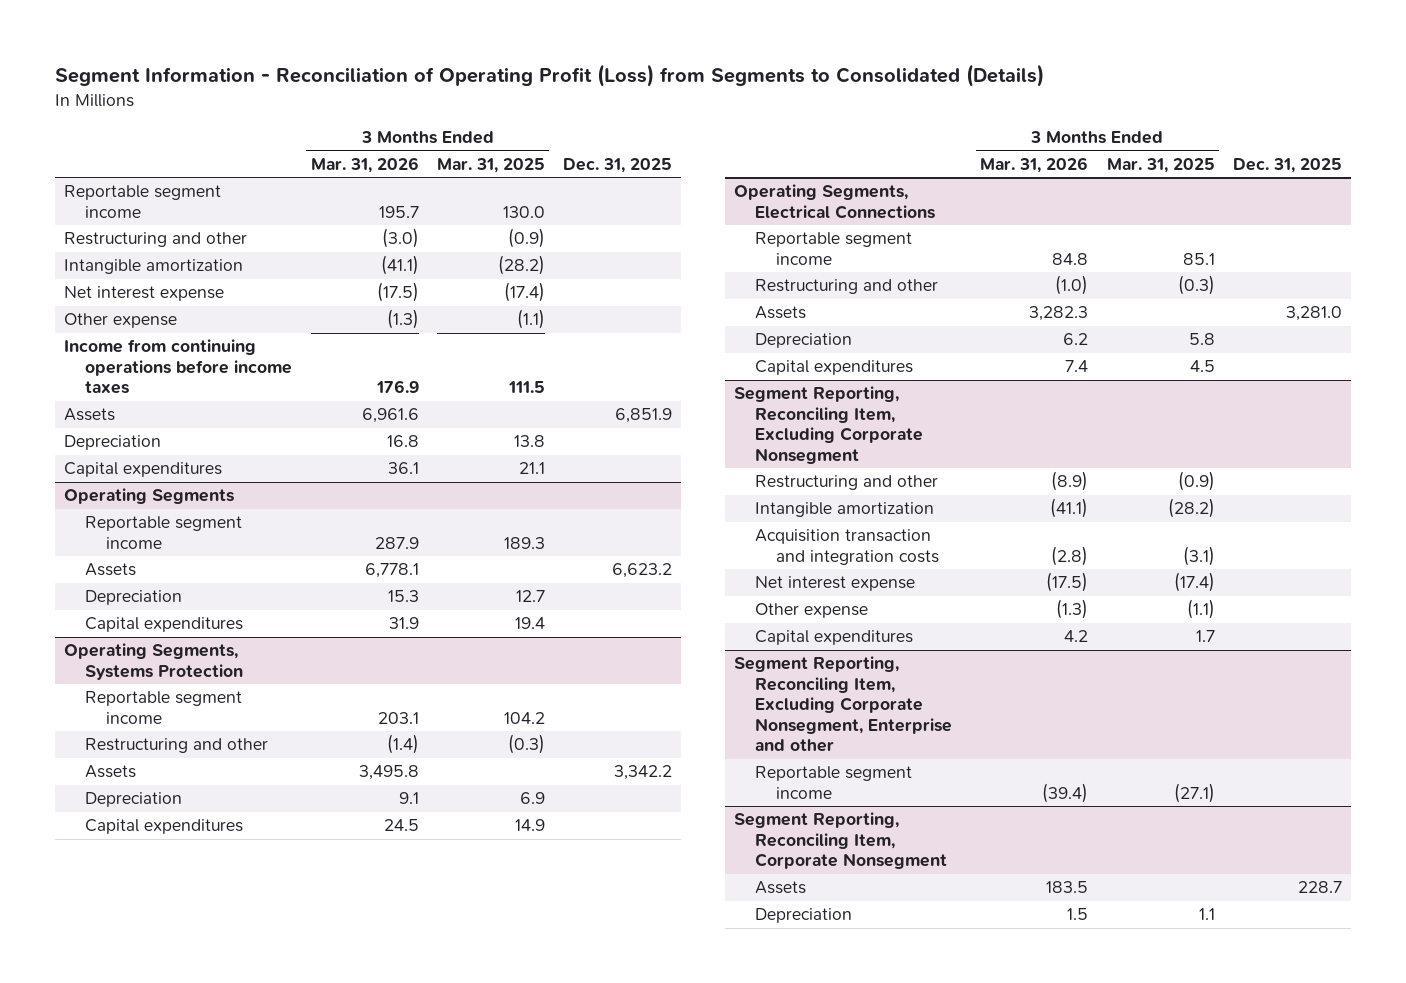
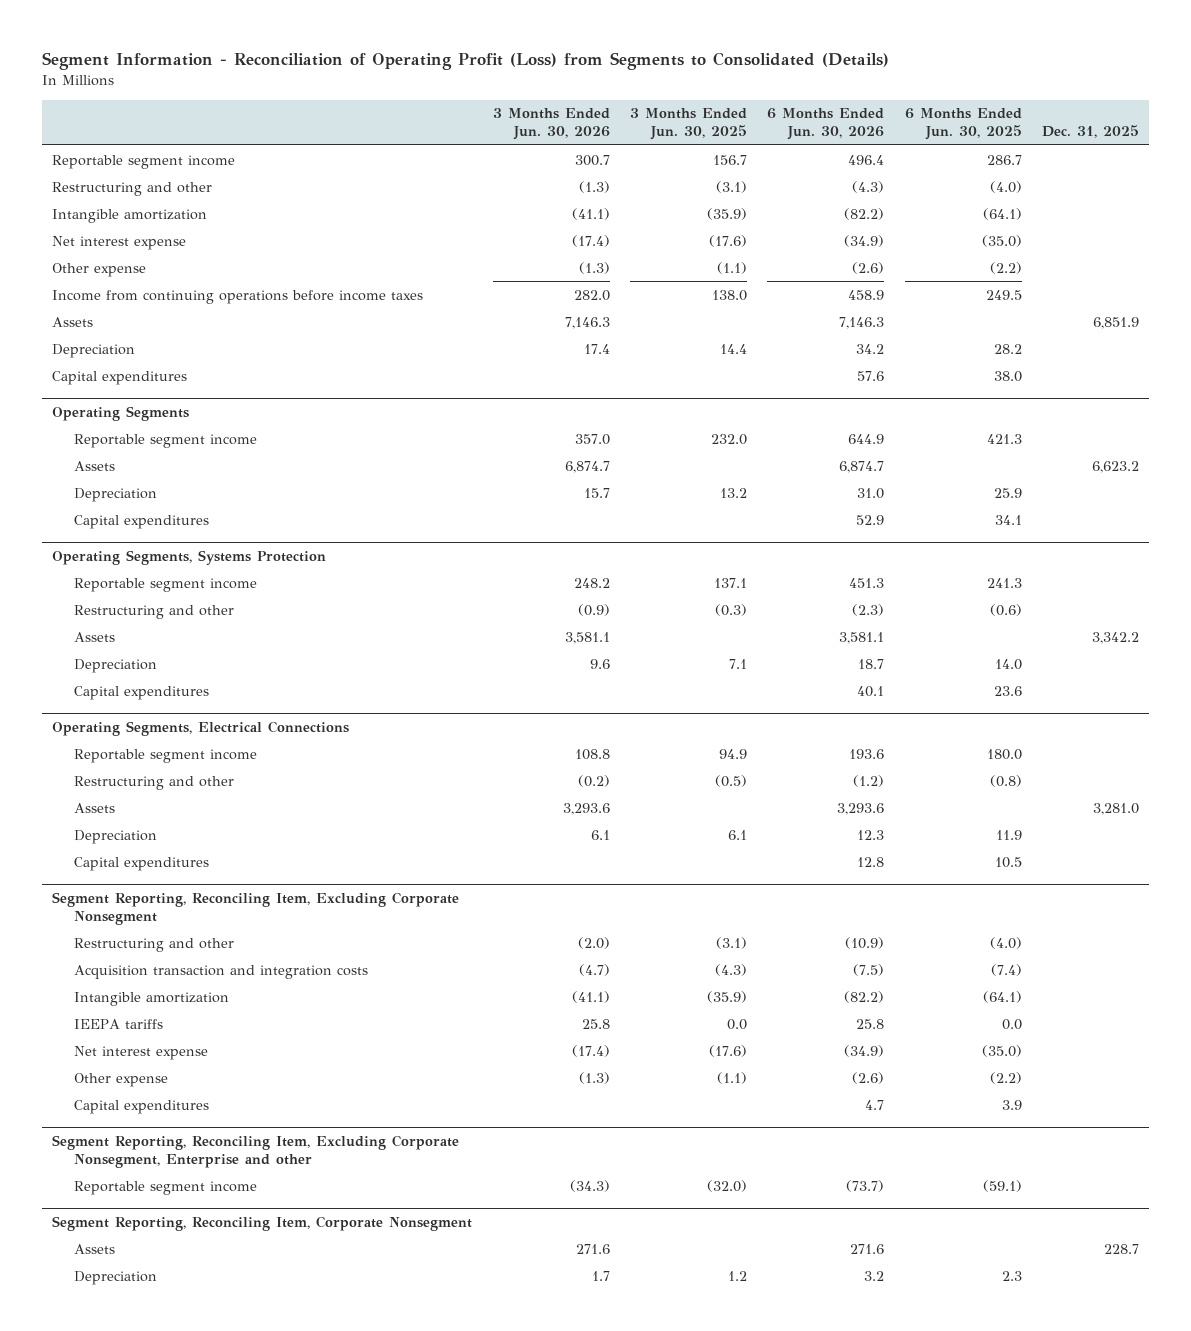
- | 3 Months Ended Mar. 31, 2026 | 3 Months Ended Mar. 31, 2025 | Dec. 31, 2025
+ | 3 Months Ended Jun. 30, 2026 | 3 Months Ended Jun. 30, 2025 | 6 Months Ended Jun. 30, 2026 | 6 Months Ended Jun. 30, 2025 | Dec. 31, 2025
@ Segment Reporting, Reconciling Item, Excluding Corporate Nonsegment
moved down: Intangible amortization | (41.1) | (35.9) | (82.2) | (64.1) |
+ IEEPA tariffs | 25.8 | 0.0 | 25.8 | 0.0 |

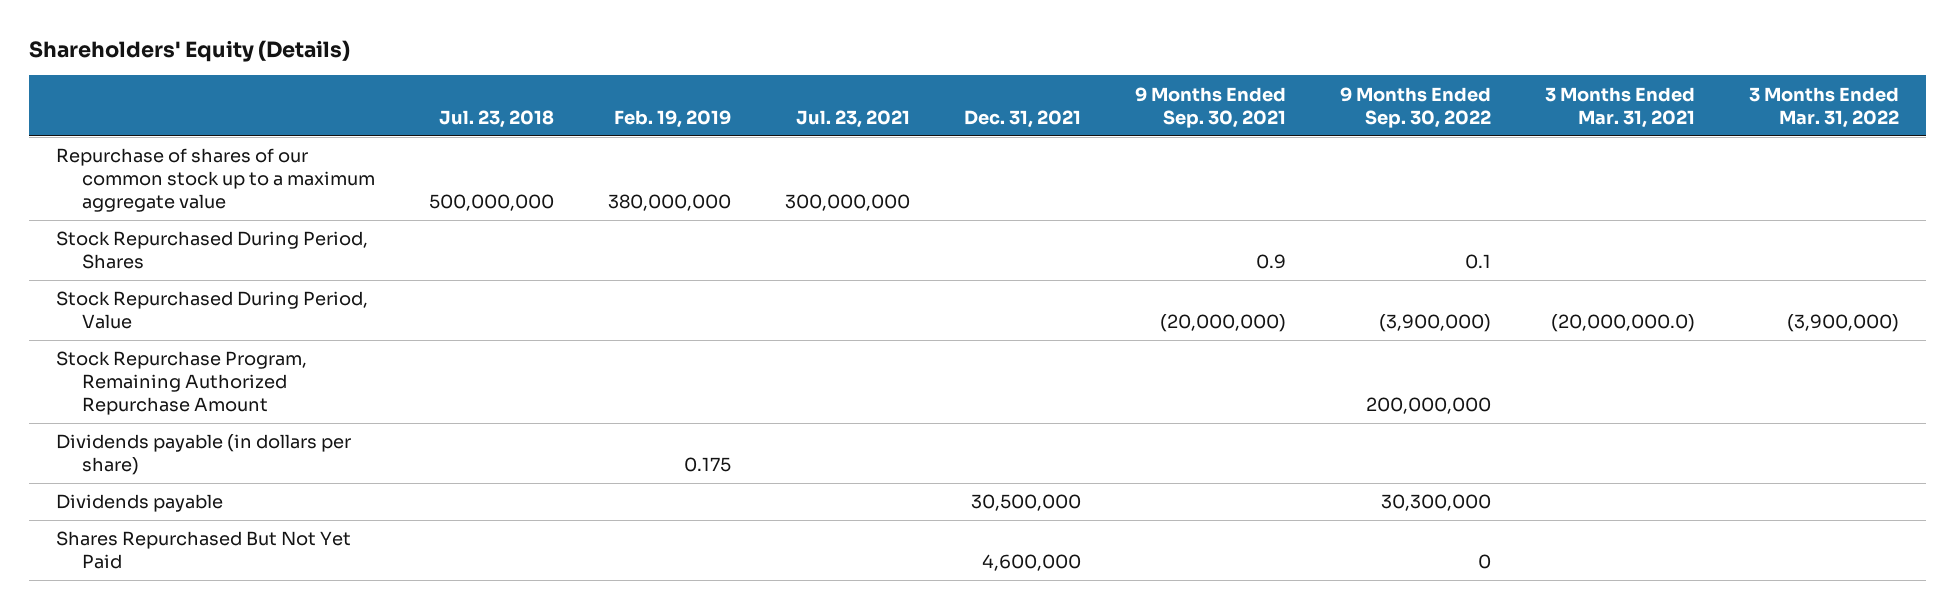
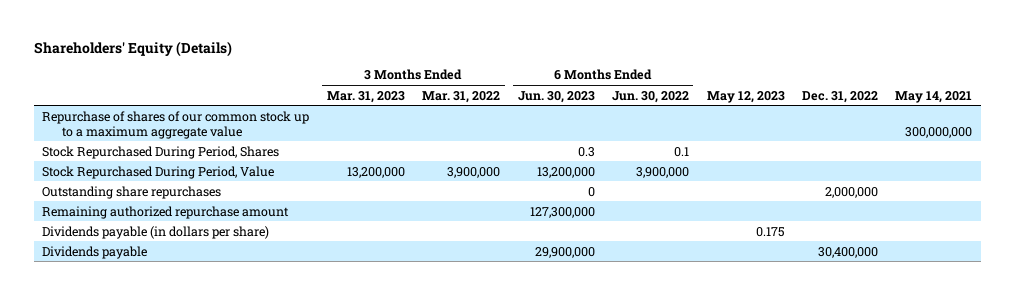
- | Jul. 23, 2018 | Feb. 19, 2019 | Jul. 23, 2021 | Dec. 31, 2021 | 9 Months Ended Sep. 30, 2021 | 9 Months Ended Sep. 30, 2022 | 3 Months Ended Mar. 31, 2021 | 3 Months Ended Mar. 31, 2022
+ | 3 Months Ended Mar. 31, 2023 | 3 Months Ended Mar. 31, 2022 | 6 Months Ended Jun. 30, 2023 | 6 Months Ended Jun. 30, 2022 | May 12, 2023 | Dec. 31, 2022 | May 14, 2021
- Stock Repurchased During Period, Value | | | | | (20,000,000) | (3,900,000) | (20,000,000.0) | (3,900,000)
- Stock Repurchase Program, Remaining Authorized Repurchase Amount | | | | | | 200,000,000 | |
+ Stock Repurchased During Period, Value | 13,200,000 | 3,900,000 | 13,200,000 | 3,900,000 | | |
+ Outstanding share repurchases | | | 0 | | | 2,000,000 |
+ Remaining authorized repurchase amount | | | 127,300,000 | | | |
- Shares Repurchased But Not Yet Paid | | | | 4,600,000 | | 0 | |

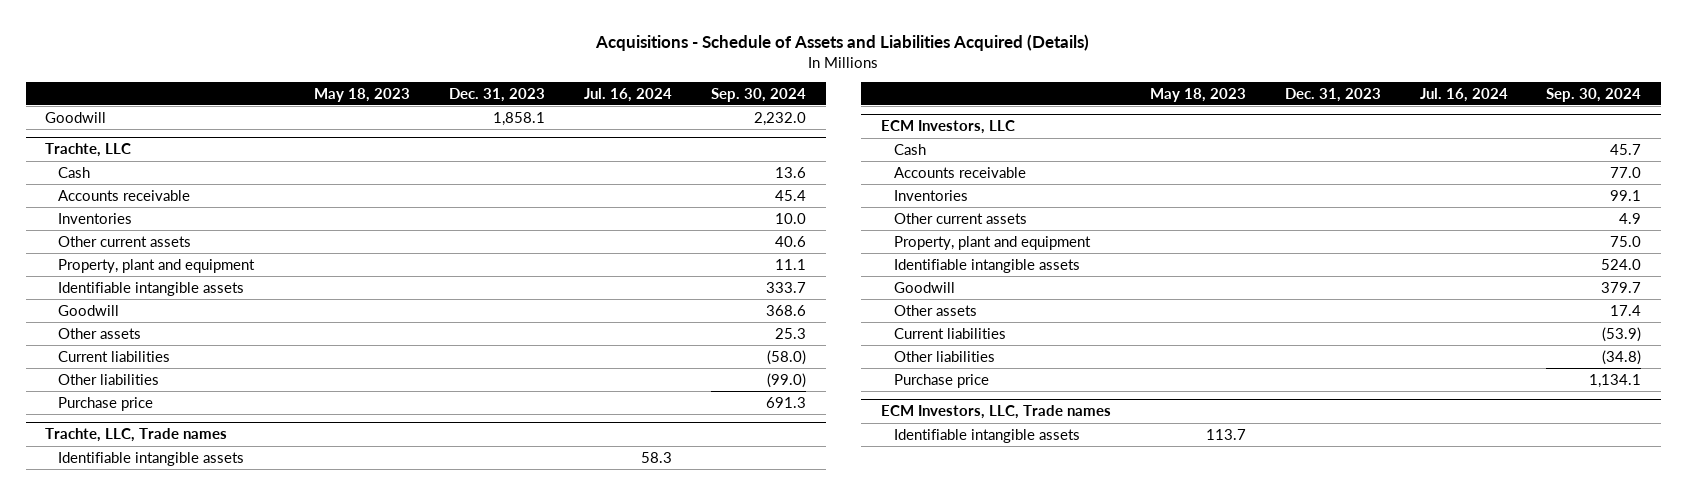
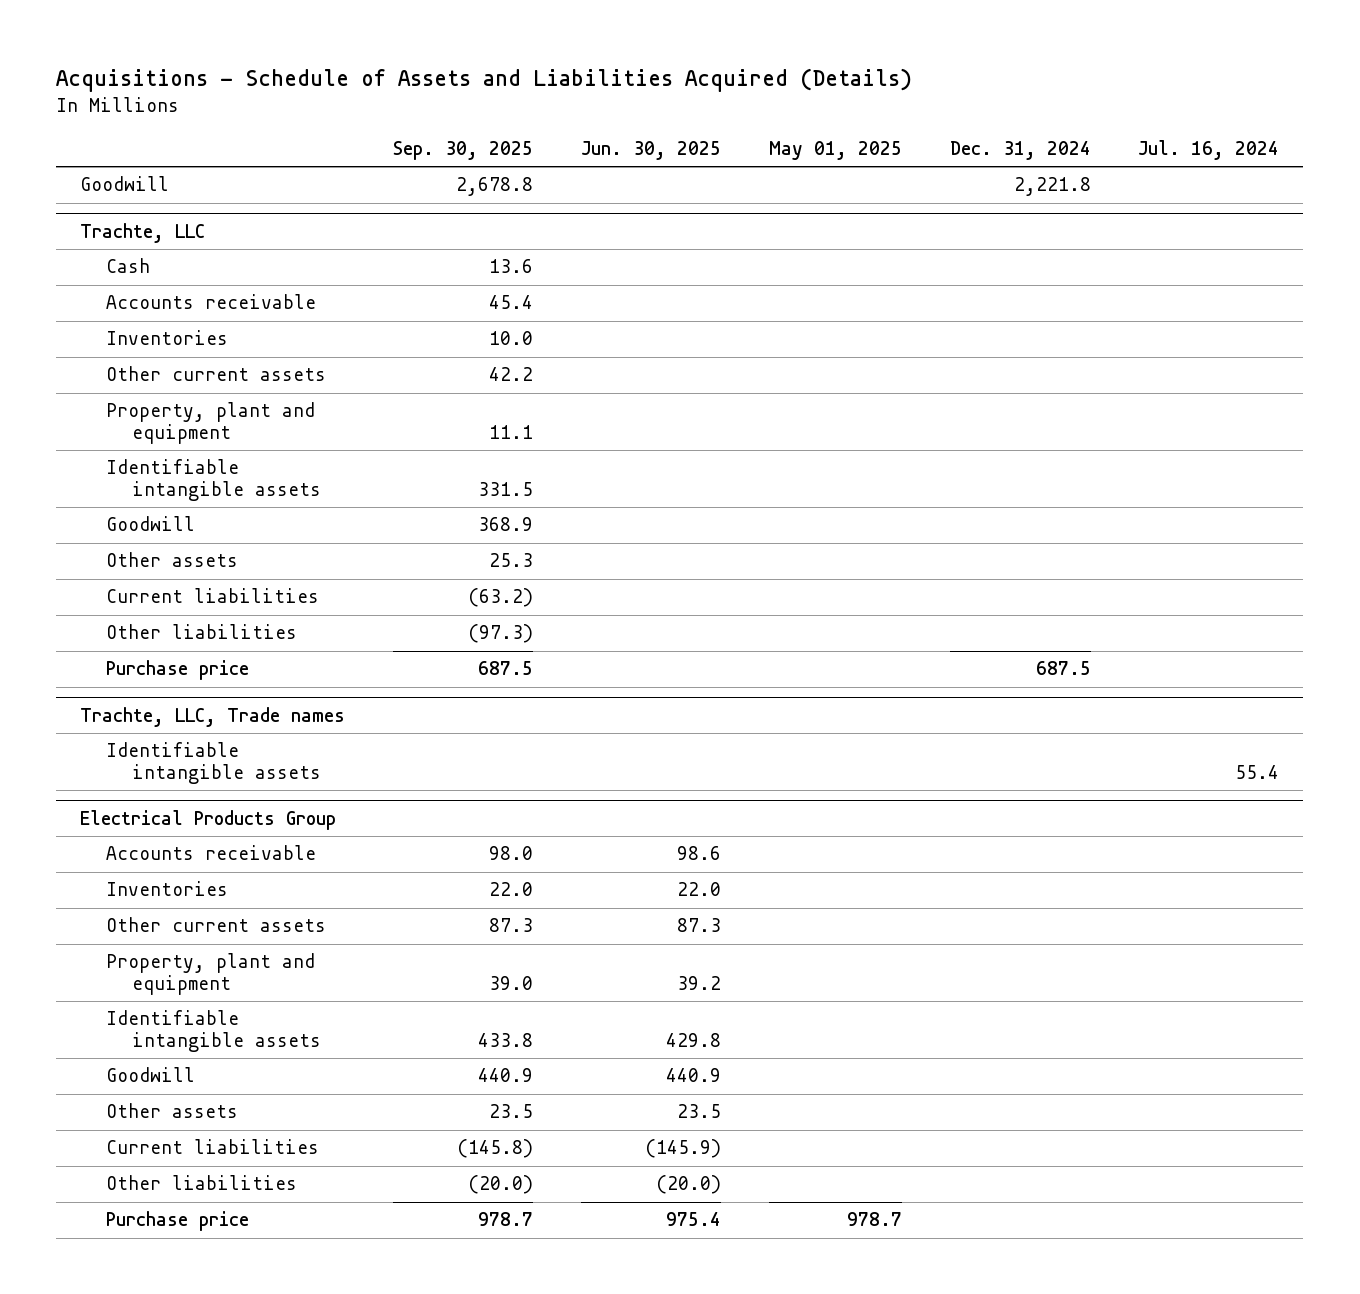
- | May 18, 2023 | Dec. 31, 2023 | Jul. 16, 2024 | Sep. 30, 2024
+ | Sep. 30, 2025 | Jun. 30, 2025 | May 01, 2025 | Dec. 31, 2024 | Jul. 16, 2024
@ Trachte, LLC, Trade names
- Identifiable intangible assets | | | 58.3 |
- ECM Investors, LLC
- Cash | | | | 45.7
- Accounts receivable | | | | 77.0
- Inventories | | | | 99.1
- Other current assets | | | | 4.9
- Property, plant and equipment | | | | 75.0
- Identifiable intangible assets | | | | 524.0
- Goodwill | | | | 379.7
- Other assets | | | | 17.4
- Current liabilities | | | | (53.9)
- Other liabilities | | | | (34.8)
- Purchase price | | | | 1,134.1
- ECM Investors, LLC, Trade names
- Identifiable intangible assets | 113.7 | | |
@ Trachte, LLC, Trade names
+ Identifiable intangible assets | | | | | 55.4
+ Electrical Products Group
+ Accounts receivable | 98.0 | 98.6 | | |
+ Inventories | 22.0 | 22.0 | | |
+ Other current assets | 87.3 | 87.3 | | |
+ Property, plant and equipment | 39.0 | 39.2 | | |
+ Identifiable intangible assets | 433.8 | 429.8 | | |
+ Goodwill | 440.9 | 440.9 | | |
+ Other assets | 23.5 | 23.5 | | |
+ Current liabilities | (145.8) | (145.9) | | |
+ Other liabilities | (20.0) | (20.0) | | |
+ Purchase price | 978.7 | 975.4 | 978.7 | |

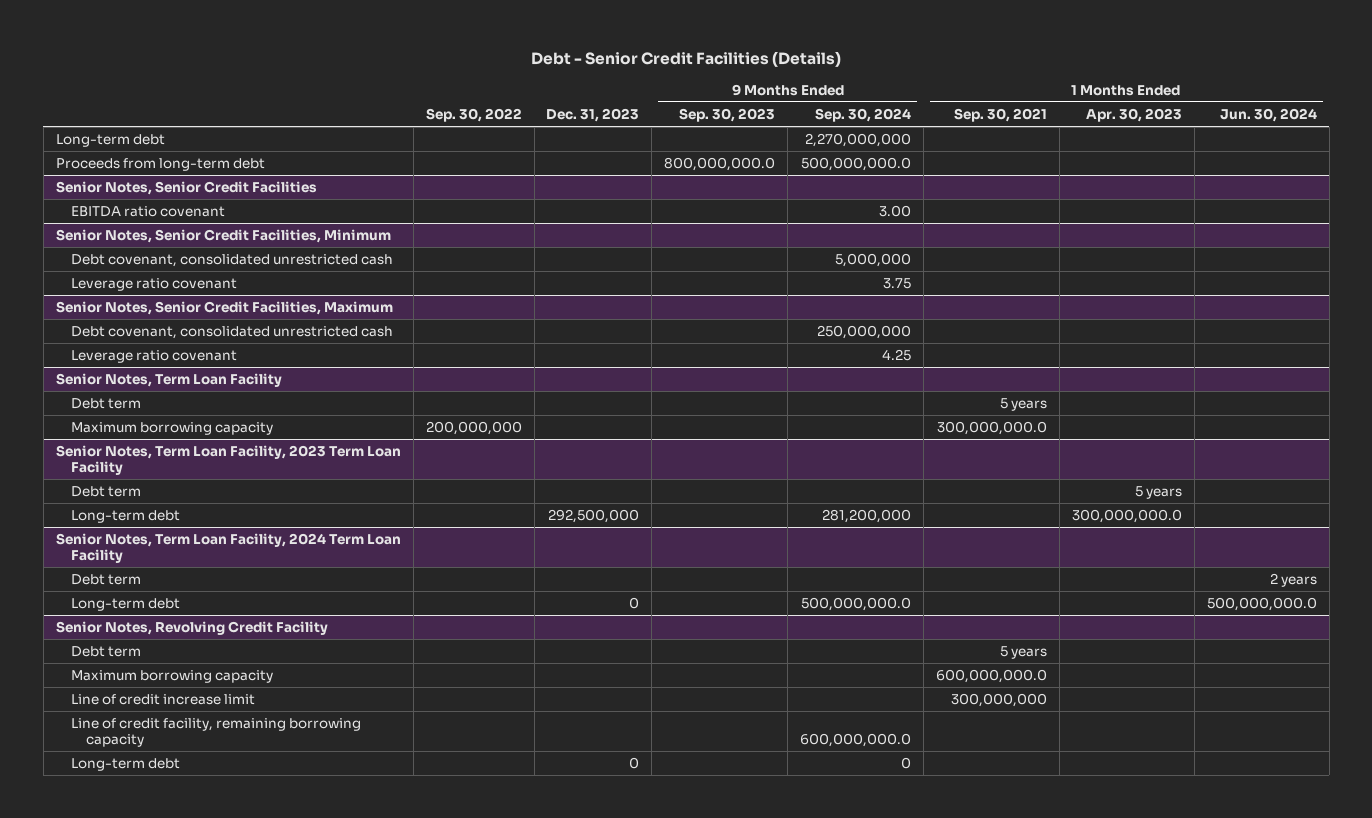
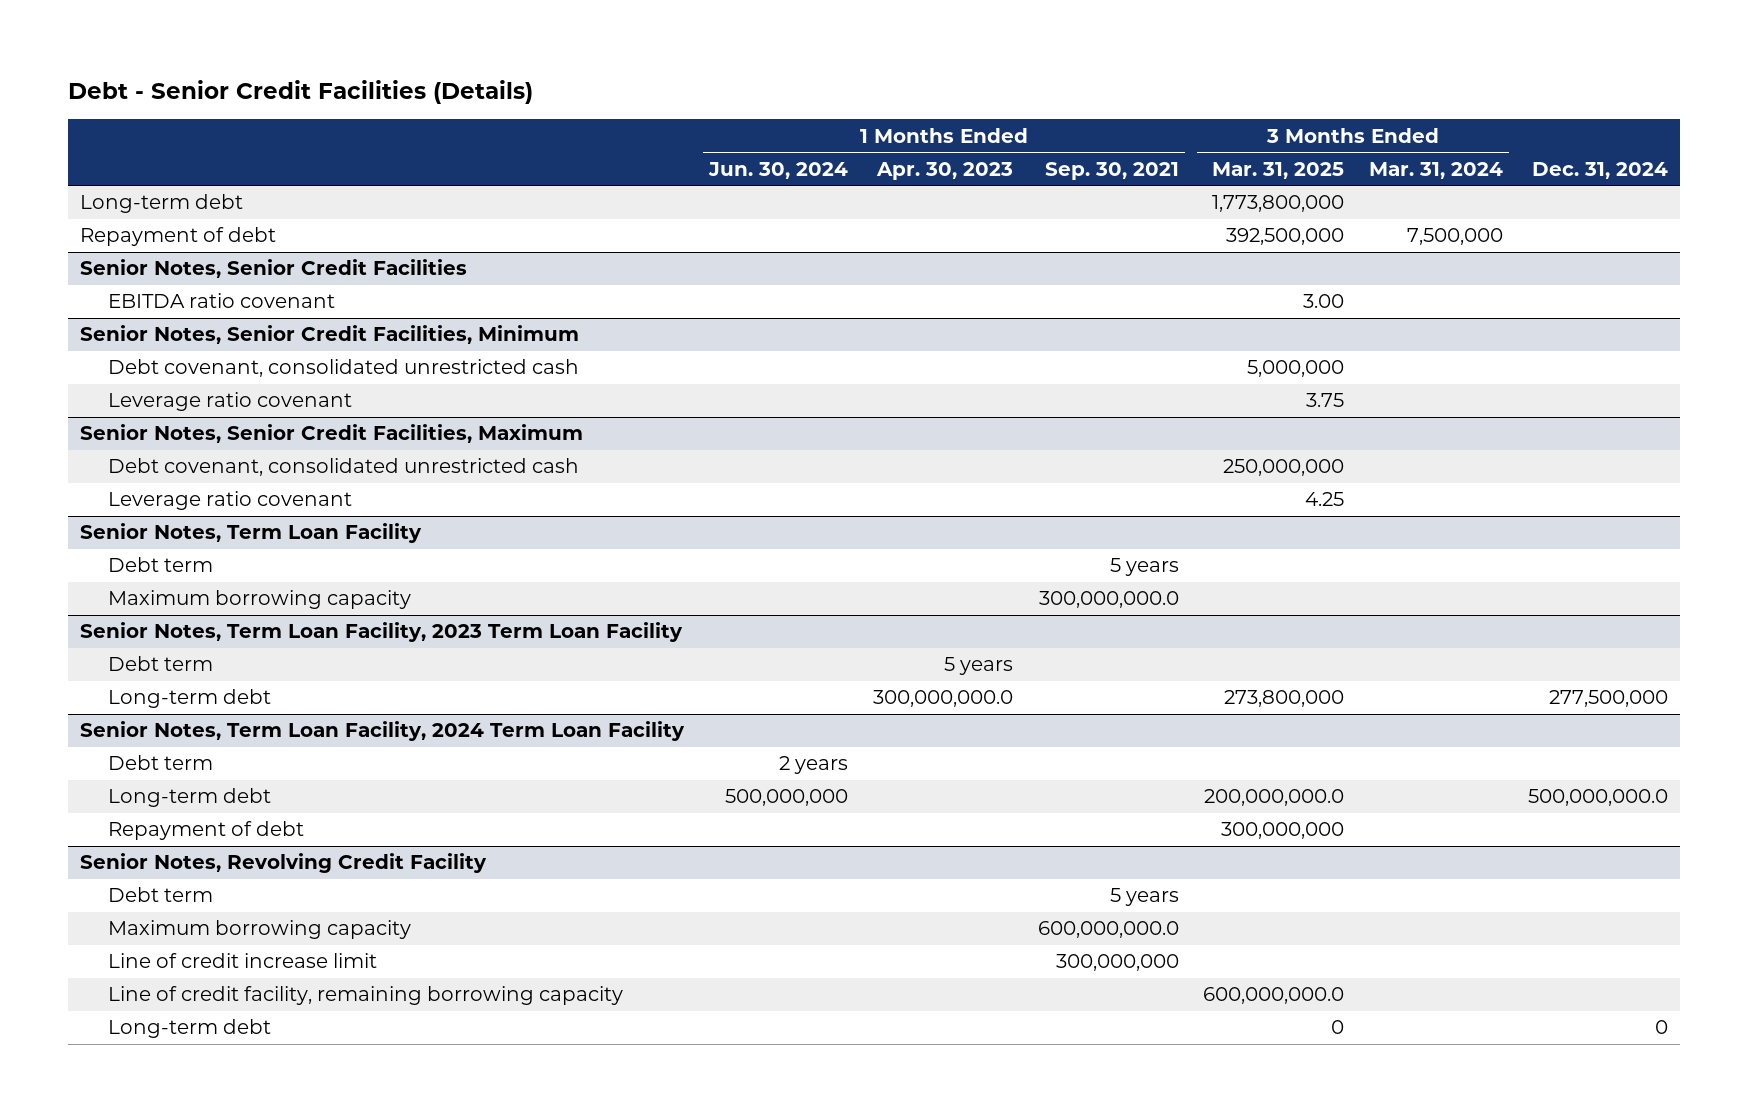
- | Sep. 30, 2022 | Dec. 31, 2023 | 9 Months Ended Sep. 30, 2023 | 9 Months Ended Sep. 30, 2024 | 1 Months Ended Sep. 30, 2021 | 1 Months Ended Apr. 30, 2023 | 1 Months Ended Jun. 30, 2024
+ | 1 Months Ended Jun. 30, 2024 | 1 Months Ended Apr. 30, 2023 | 1 Months Ended Sep. 30, 2021 | 3 Months Ended Mar. 31, 2025 | 3 Months Ended Mar. 31, 2024 | Dec. 31, 2024
- Proceeds from long-term debt | | | 800,000,000.0 | 500,000,000.0 | | |
+ Repayment of debt | | | | 392,500,000 | 7,500,000 |
@ Senior Notes, Term Loan Facility, 2024 Term Loan Facility
- Long-term debt | | 0 | | 500,000,000.0 | | | 500,000,000.0
+ Long-term debt | 500,000,000 | | | 200,000,000.0 | | 500,000,000.0
+ Repayment of debt | | | | 300,000,000 | |

